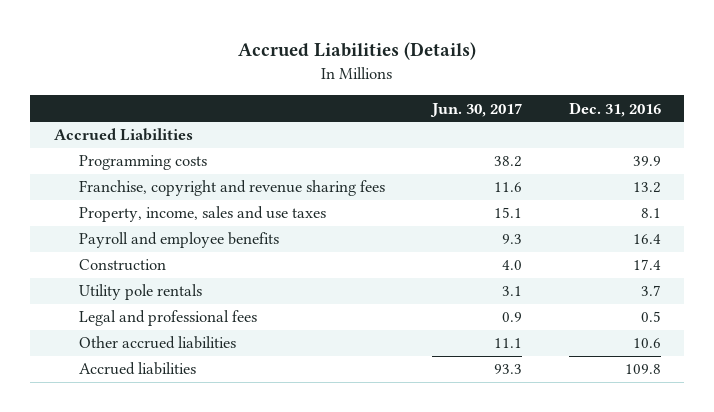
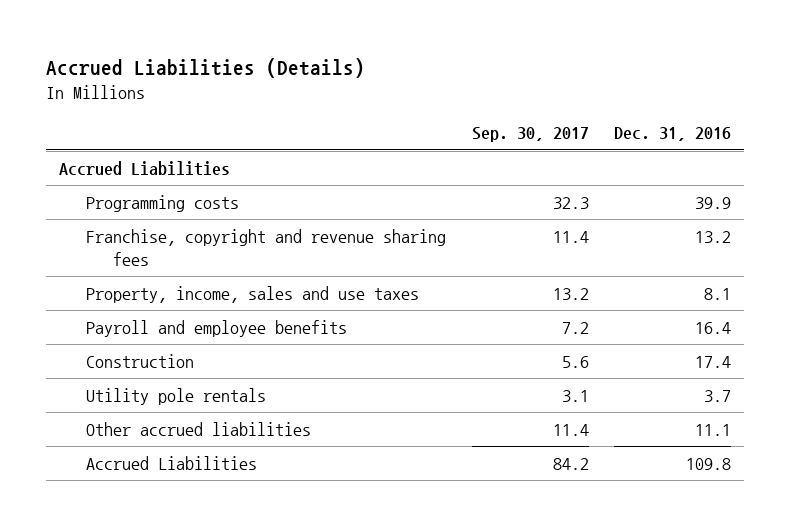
- | Jun. 30, 2017 | Dec. 31, 2016
+ | Sep. 30, 2017 | Dec. 31, 2016
- Legal and professional fees | 0.9 | 0.5
- Other accrued liabilities | 11.1 | 10.6
- Accrued liabilities | 93.3 | 109.8
+ Other accrued liabilities | 11.4 | 11.1
+ Accrued Liabilities | 84.2 | 109.8

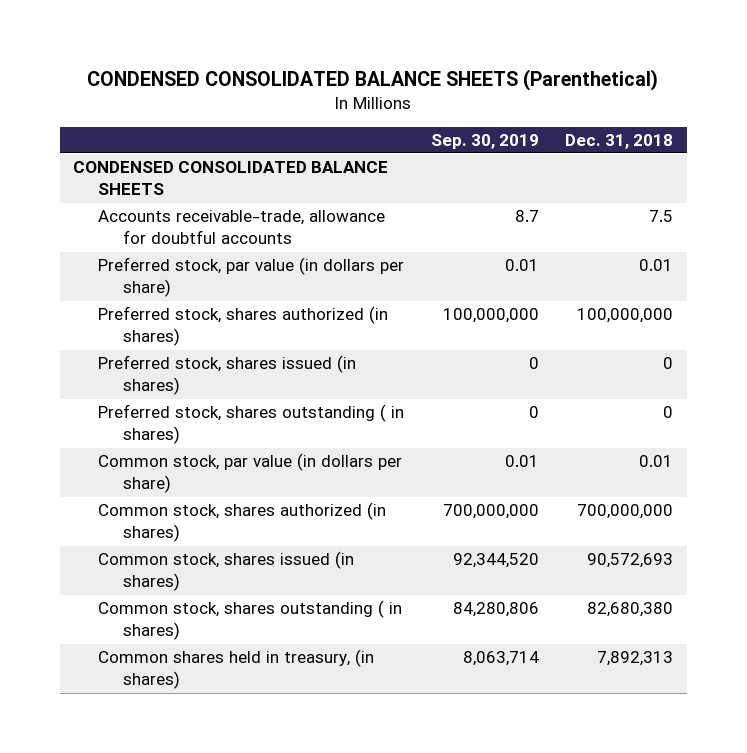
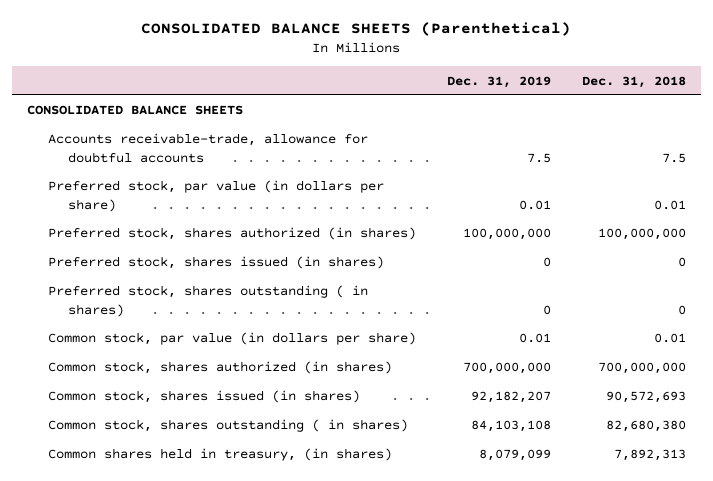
- CONDENSED CONSOLIDATED BALANCE SHEETS (Parenthetical)
+ CONSOLIDATED BALANCE SHEETS (Parenthetical)
- | Sep. 30, 2019 | Dec. 31, 2018
+ | Dec. 31, 2019 | Dec. 31, 2018
- CONDENSED CONSOLIDATED BALANCE SHEETS
+ CONSOLIDATED BALANCE SHEETS

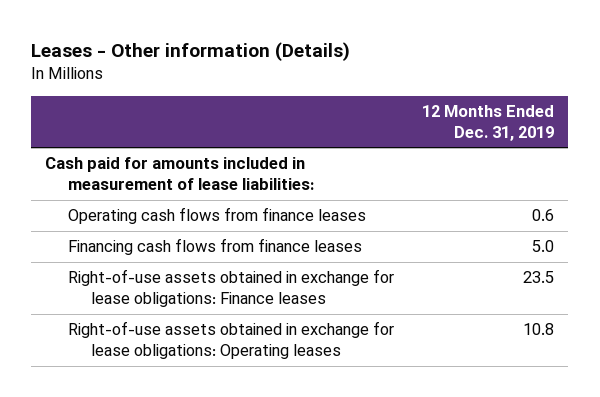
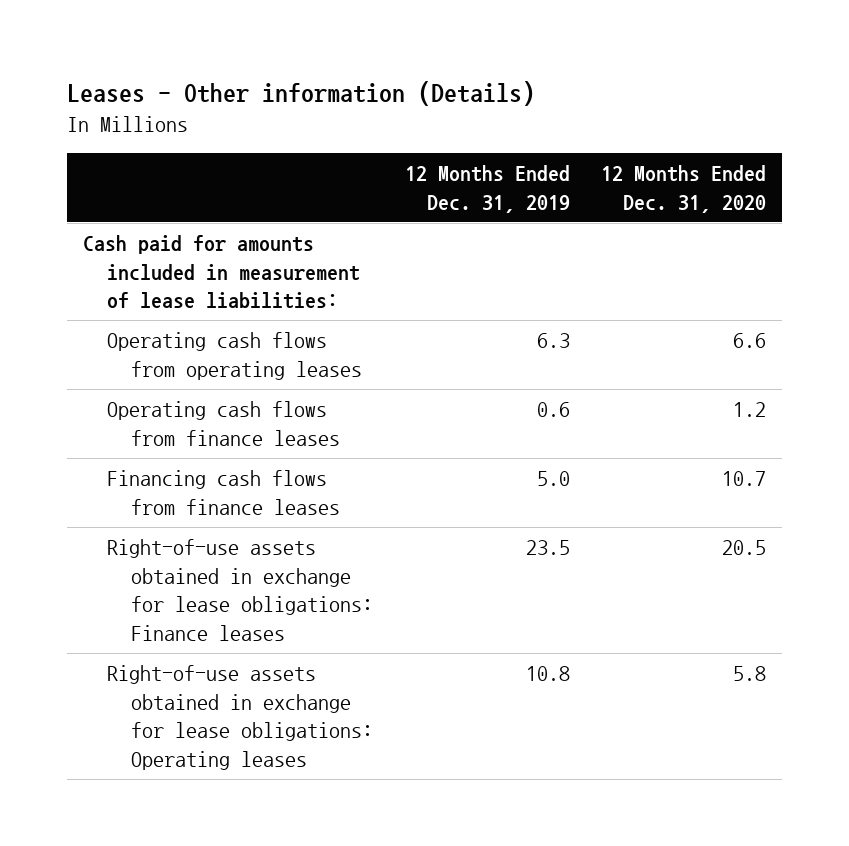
- | 12 Months Ended Dec. 31, 2019
+ | 12 Months Ended Dec. 31, 2019 | 12 Months Ended Dec. 31, 2020
+ Operating cash flows from operating leases | 6.3 | 6.6

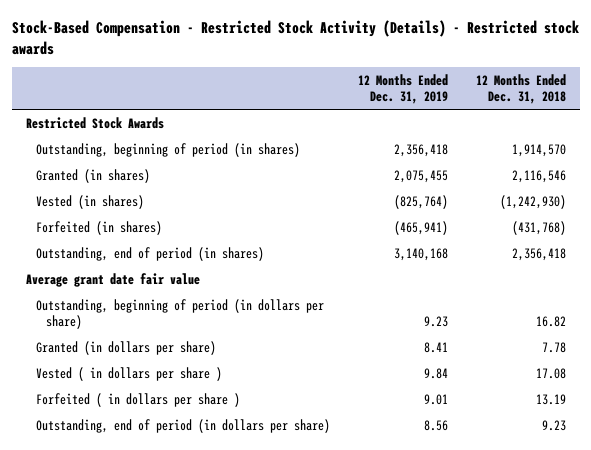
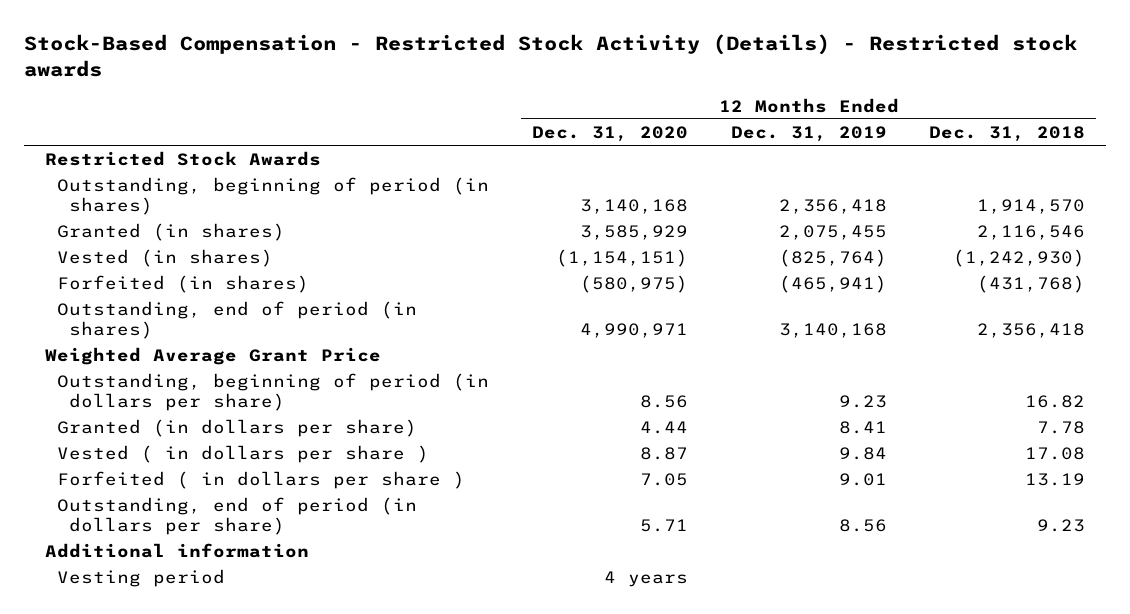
- | 12 Months Ended Dec. 31, 2019 | 12 Months Ended Dec. 31, 2018
+ | 12 Months Ended Dec. 31, 2020 | 12 Months Ended Dec. 31, 2019 | 12 Months Ended Dec. 31, 2018
- Average grant date fair value
+ Weighted Average Grant Price
+ Additional information
+ Vesting period | 4 years | |

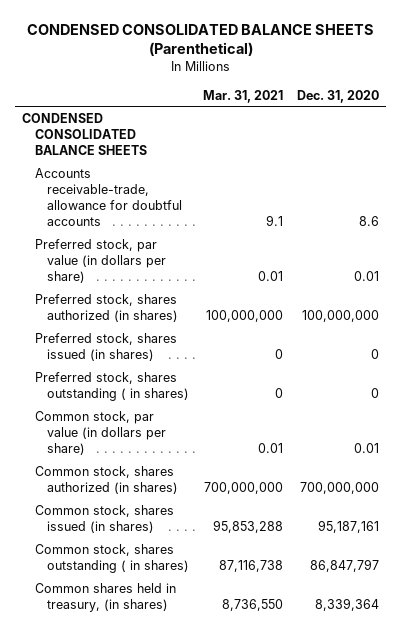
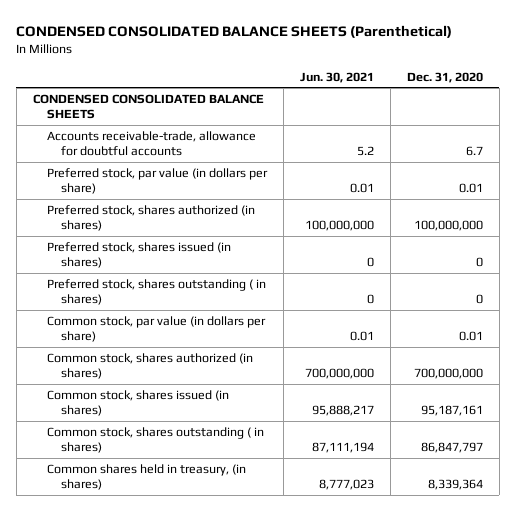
- | Mar. 31, 2021 | Dec. 31, 2020
+ | Jun. 30, 2021 | Dec. 31, 2020
- Accounts receivable-trade, allowance for doubtful accounts | 9.1 | 8.6
+ Accounts receivable-trade, allowance for doubtful accounts | 5.2 | 6.7

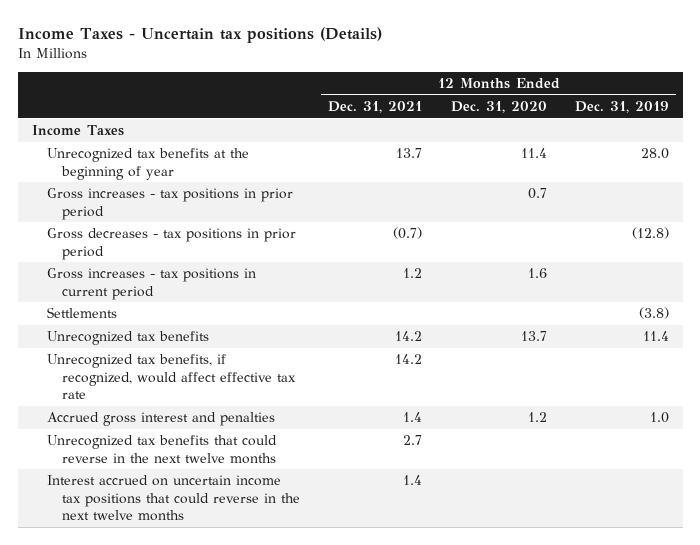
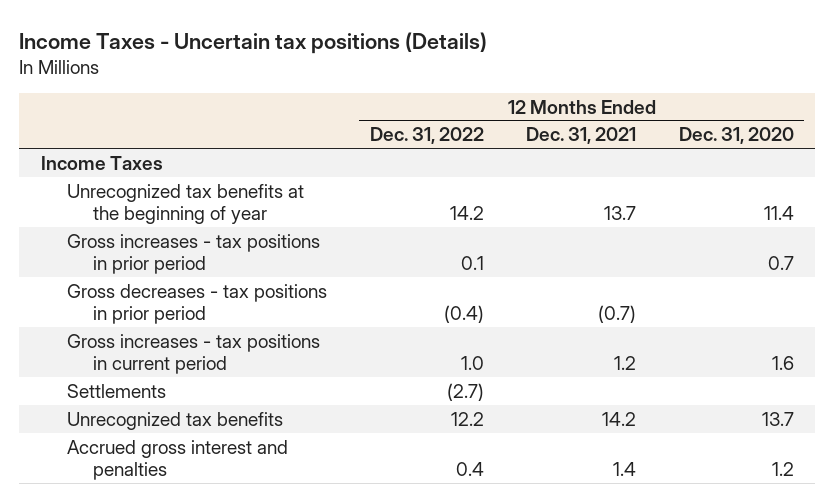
- | 12 Months Ended Dec. 31, 2021 | 12 Months Ended Dec. 31, 2020 | 12 Months Ended Dec. 31, 2019
+ | 12 Months Ended Dec. 31, 2022 | 12 Months Ended Dec. 31, 2021 | 12 Months Ended Dec. 31, 2020
- Unrecognized tax benefits, if recognized, would affect effective tax rate | 14.2 | |
- Unrecognized tax benefits that could reverse in the next twelve months | 2.7 | |
- Interest accrued on uncertain income tax positions that could reverse in the next twelve months | 1.4 | |

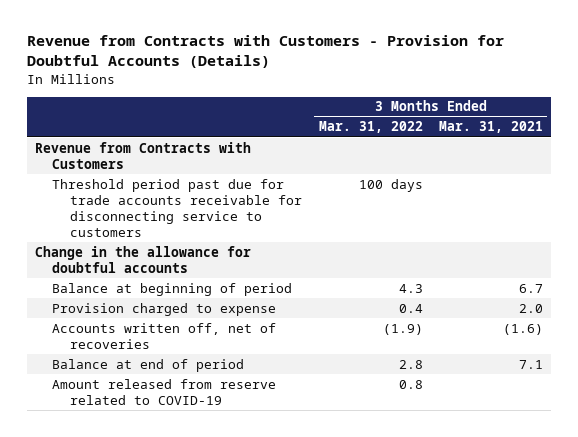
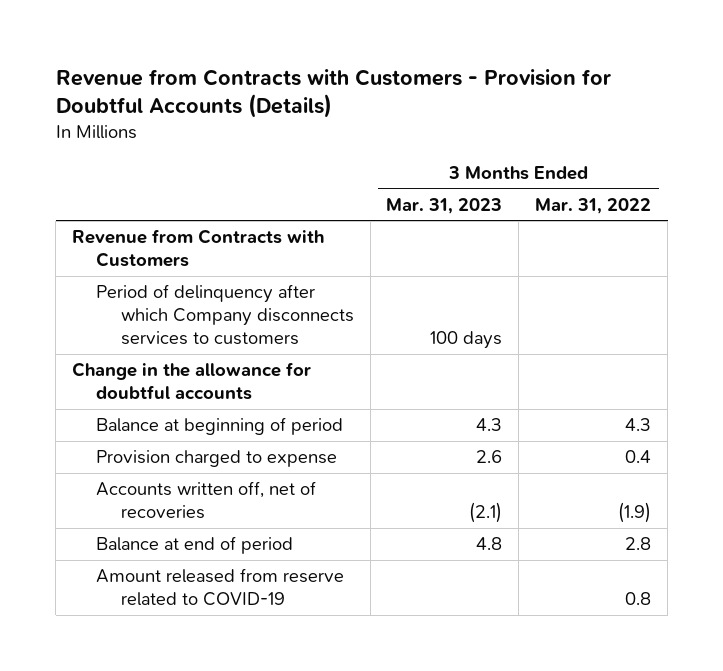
- | 3 Months Ended Mar. 31, 2022 | 3 Months Ended Mar. 31, 2021
+ | 3 Months Ended Mar. 31, 2023 | 3 Months Ended Mar. 31, 2022
- Threshold period past due for trade accounts receivable for disconnecting service to customers | 100 days |
+ Period of delinquency after which Company disconnects services to customers | 100 days |

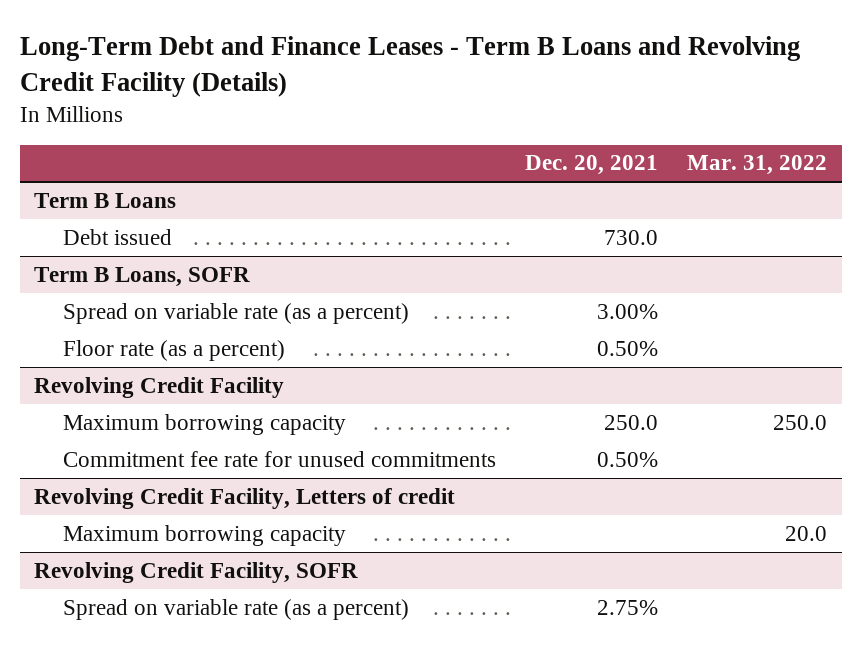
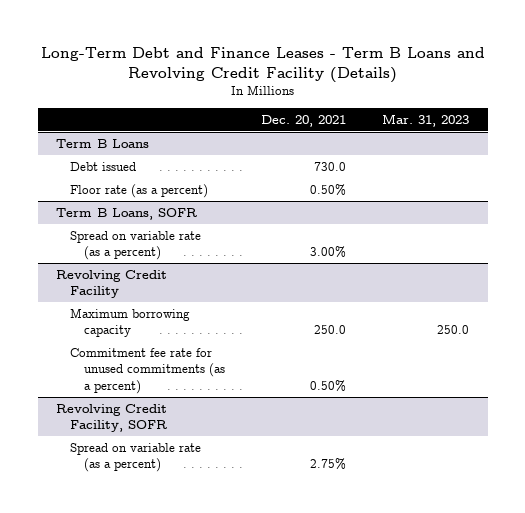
- | Dec. 20, 2021 | Mar. 31, 2022
+ | Dec. 20, 2021 | Mar. 31, 2023
@ Term B Loans
+ Floor rate (as a percent) | 0.50% |
@ Term B Loans, SOFR
- Floor rate (as a percent) | 0.50% |
@ Revolving Credit Facility
- Commitment fee rate for unused commitments | 0.50% |
- Revolving Credit Facility, Letters of credit
- Maximum borrowing capacity | | 20.0
@ Revolving Credit Facility
+ Commitment fee rate for unused commitments (as a percent) | 0.50% |

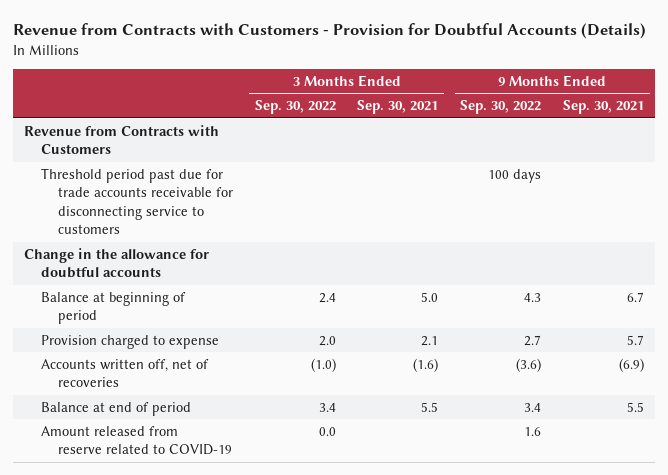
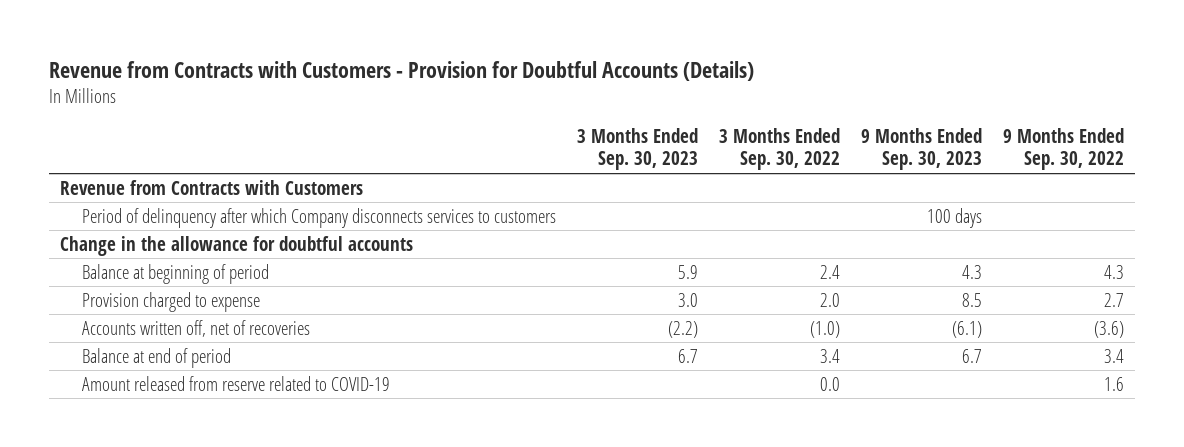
- | 3 Months Ended Sep. 30, 2022 | 3 Months Ended Sep. 30, 2021 | 9 Months Ended Sep. 30, 2022 | 9 Months Ended Sep. 30, 2021
+ | 3 Months Ended Sep. 30, 2023 | 3 Months Ended Sep. 30, 2022 | 9 Months Ended Sep. 30, 2023 | 9 Months Ended Sep. 30, 2022
- Threshold period past due for trade accounts receivable for disconnecting service to customers | | | 100 days |
+ Period of delinquency after which Company disconnects services to customers | | | 100 days |

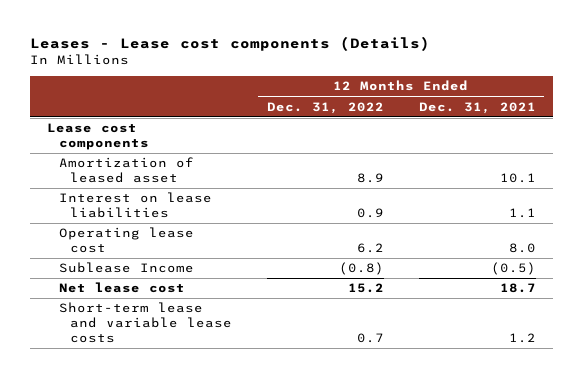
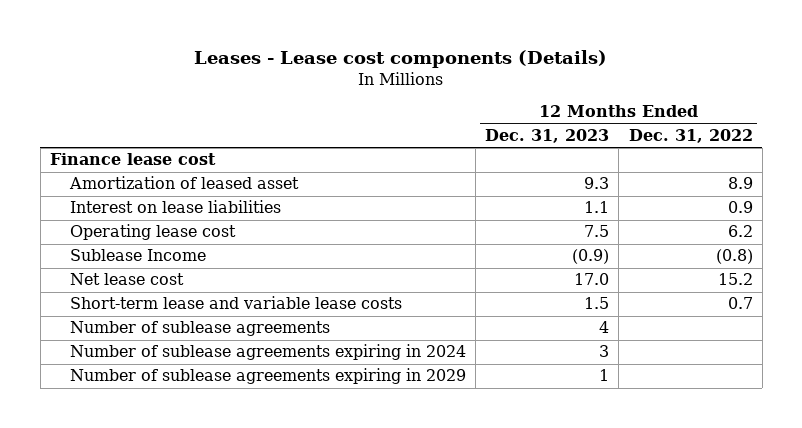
- | 12 Months Ended Dec. 31, 2022 | 12 Months Ended Dec. 31, 2021
+ | 12 Months Ended Dec. 31, 2023 | 12 Months Ended Dec. 31, 2022
- Lease cost components
+ Finance lease cost
+ Number of sublease agreements | 4 |
+ Number of sublease agreements expiring in 2024 | 3 |
+ Number of sublease agreements expiring in 2029 | 1 |

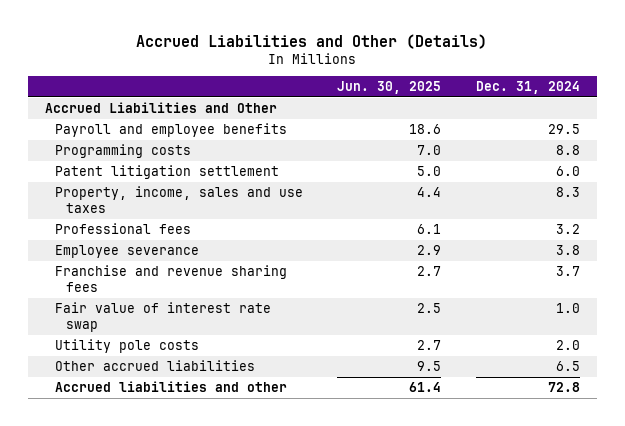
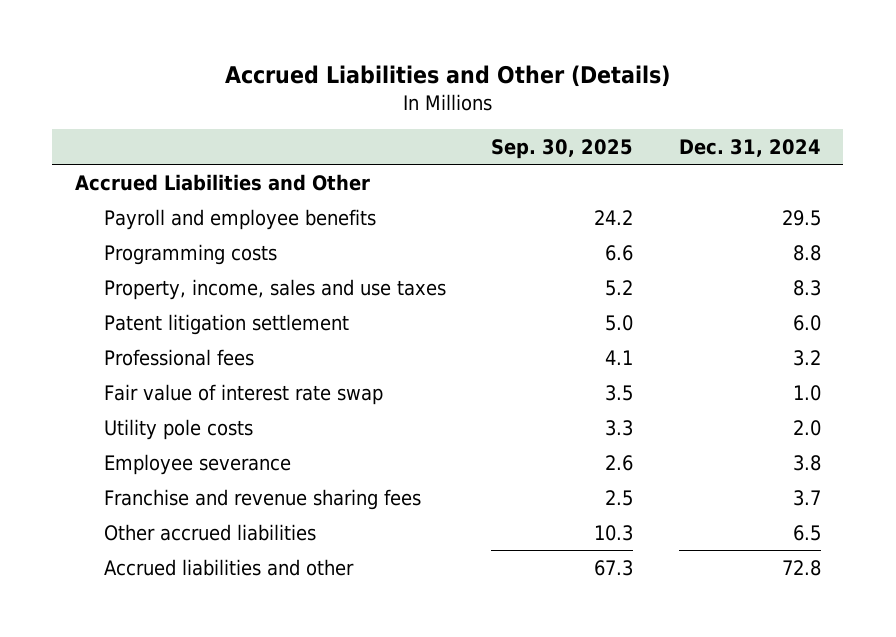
- | Jun. 30, 2025 | Dec. 31, 2024
+ | Sep. 30, 2025 | Dec. 31, 2024
moved down: Patent litigation settlement | 5.0 | 6.0
moved down: Employee severance | 2.6 | 3.8
moved down: Franchise and revenue sharing fees | 2.5 | 3.7

